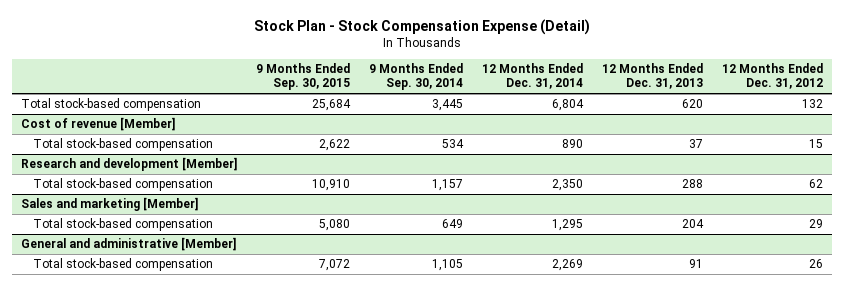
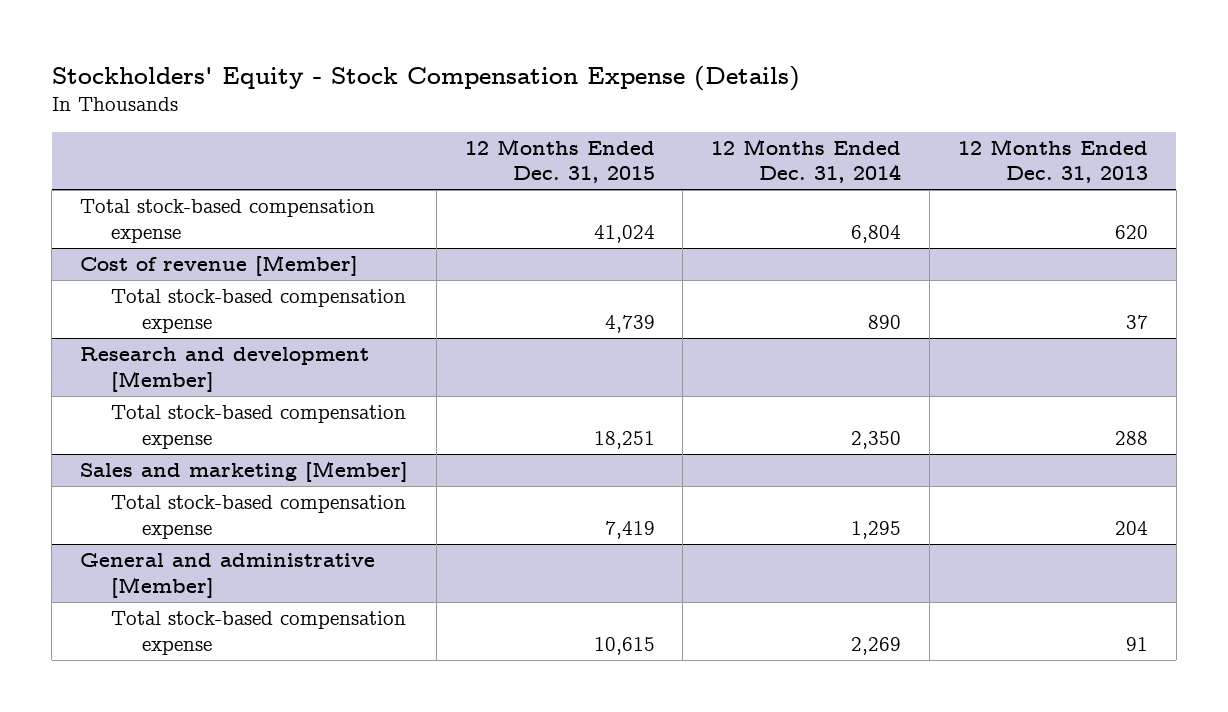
- Stock Plan - Stock Compensation Expense (Detail)
+ Stockholders' Equity - Stock Compensation Expense (Details)
- | 9 Months Ended Sep. 30, 2015 | 9 Months Ended Sep. 30, 2014 | 12 Months Ended Dec. 31, 2014 | 12 Months Ended Dec. 31, 2013 | 12 Months Ended Dec. 31, 2012
+ | 12 Months Ended Dec. 31, 2015 | 12 Months Ended Dec. 31, 2014 | 12 Months Ended Dec. 31, 2013
- Total stock-based compensation | 25,684 | 3,445 | 6,804 | 620 | 132
+ Total stock-based compensation expense | 41,024 | 6,804 | 620
@ Cost of revenue [Member]
- Total stock-based compensation | 2,622 | 534 | 890 | 37 | 15
+ Total stock-based compensation expense | 4,739 | 890 | 37
@ Research and development [Member]
- Total stock-based compensation | 10,910 | 1,157 | 2,350 | 288 | 62
+ Total stock-based compensation expense | 18,251 | 2,350 | 288
@ Sales and marketing [Member]
- Total stock-based compensation | 5,080 | 649 | 1,295 | 204 | 29
+ Total stock-based compensation expense | 7,419 | 1,295 | 204
@ General and administrative [Member]
- Total stock-based compensation | 7,072 | 1,105 | 2,269 | 91 | 26
+ Total stock-based compensation expense | 10,615 | 2,269 | 91

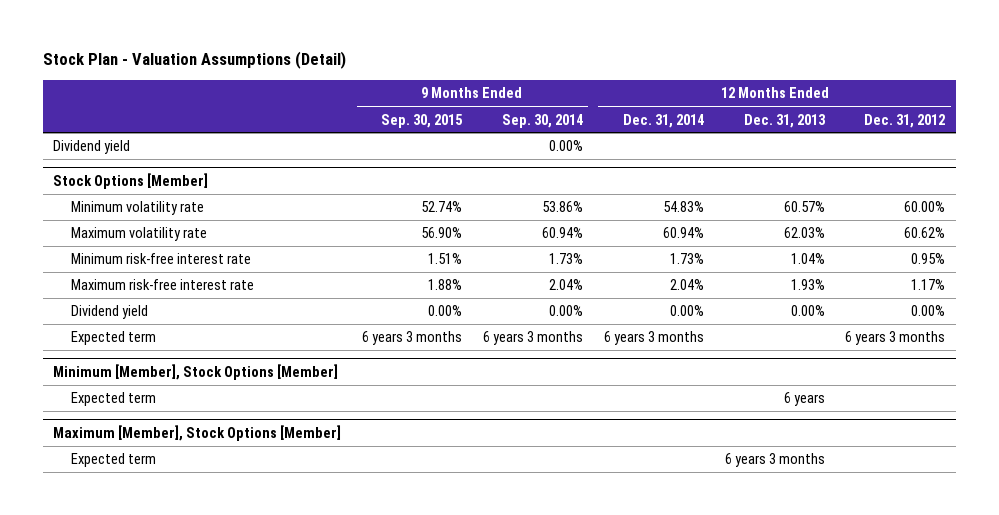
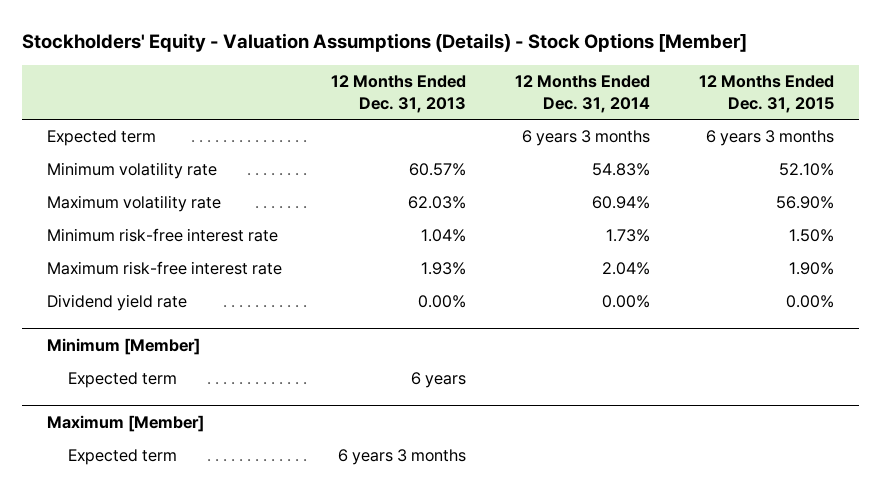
- Stock Plan - Valuation Assumptions (Detail)
+ Stockholders' Equity - Valuation Assumptions (Details) - Stock Options [Member]
- | 9 Months Ended Sep. 30, 2015 | 9 Months Ended Sep. 30, 2014 | 12 Months Ended Dec. 31, 2014 | 12 Months Ended Dec. 31, 2013 | 12 Months Ended Dec. 31, 2012
+ | 12 Months Ended Dec. 31, 2013 | 12 Months Ended Dec. 31, 2014 | 12 Months Ended Dec. 31, 2015
- Dividend yield | | 0.00% | | |
- Stock Options [Member]
+ Expected term | | 6 years 3 months | 6 years 3 months
- Dividend yield | 0.00% | 0.00% | 0.00% | 0.00% | 0.00%
- Expected term | 6 years 3 months | 6 years 3 months | 6 years 3 months | | 6 years 3 months
- Minimum [Member], Stock Options [Member]
+ Dividend yield rate | 0.00% | 0.00% | 0.00%
+ Minimum [Member]
- Maximum [Member], Stock Options [Member]
+ Maximum [Member]

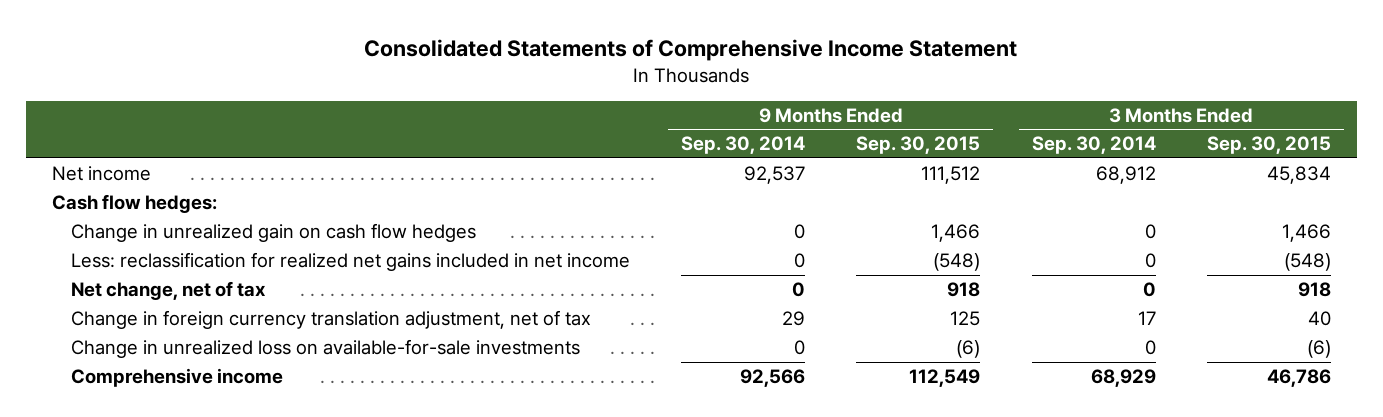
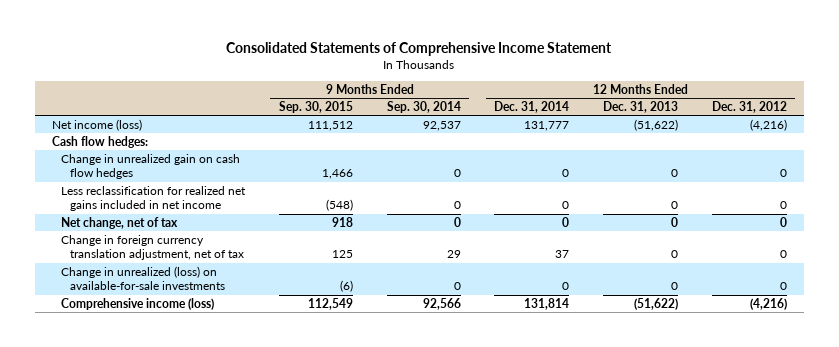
- | 9 Months Ended Sep. 30, 2014 | 9 Months Ended Sep. 30, 2015 | 3 Months Ended Sep. 30, 2014 | 3 Months Ended Sep. 30, 2015
+ | 9 Months Ended Sep. 30, 2015 | 9 Months Ended Sep. 30, 2014 | 12 Months Ended Dec. 31, 2014 | 12 Months Ended Dec. 31, 2013 | 12 Months Ended Dec. 31, 2012
- Net income | 92,537 | 111,512 | 68,912 | 45,834
+ Net income (loss) | 111,512 | 92,537 | 131,777 | (51,622) | (4,216)
- Less: reclassification for realized net gains included in net income | 0 | (548) | 0 | (548)
+ Less reclassification for realized net gains included in net income | (548) | 0 | 0 | 0 | 0
- Change in unrealized loss on available-for-sale investments | 0 | (6) | 0 | (6)
- Comprehensive income | 92,566 | 112,549 | 68,929 | 46,786
+ Change in unrealized (loss) on available-for-sale investments | (6) | 0 | 0 | 0 | 0
+ Comprehensive income (loss) | 112,549 | 92,566 | 131,814 | (51,622) | (4,216)

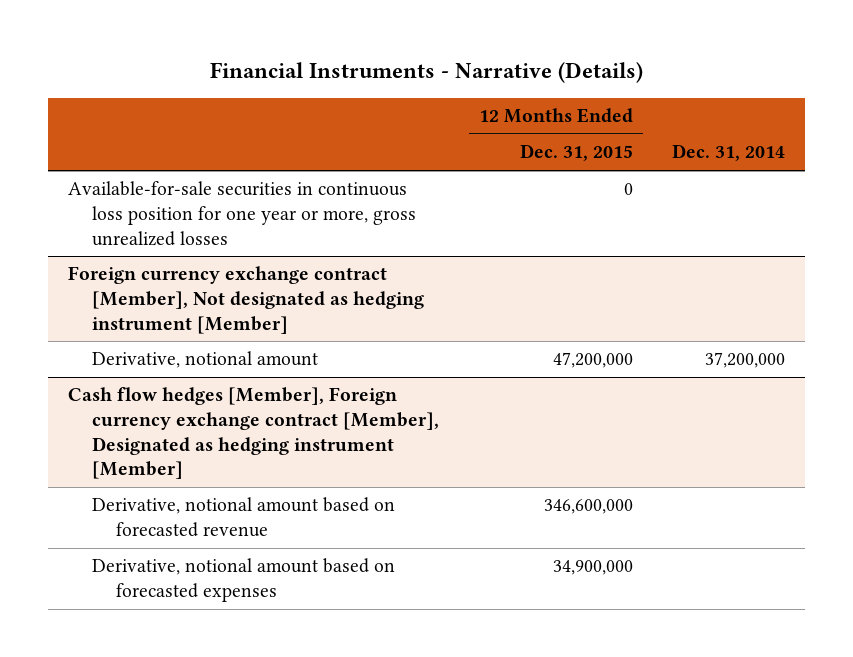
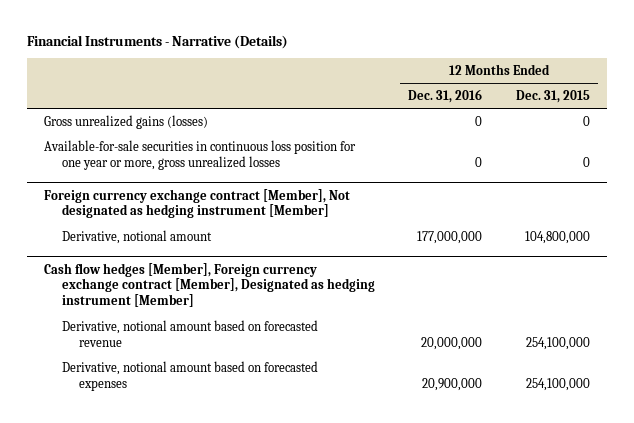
- | 12 Months Ended Dec. 31, 2015 | Dec. 31, 2014
+ | 12 Months Ended Dec. 31, 2016 | 12 Months Ended Dec. 31, 2015
+ Gross unrealized gains (losses) | 0 | 0
@ Foreign currency exchange contract [Member], Not designated as hedging instrument [Member]
- Derivative, notional amount | 47,200,000 | 37,200,000
+ Derivative, notional amount | 177,000,000 | 104,800,000
@ Cash flow hedges [Member], Foreign currency exchange contract [Member], Designated as hedging instrument [Member]
- Derivative, notional amount based on forecasted revenue | 346,600,000 |
- Derivative, notional amount based on forecasted expenses | 34,900,000 |
+ Derivative, notional amount based on forecasted revenue | 20,000,000 | 254,100,000
+ Derivative, notional amount based on forecasted expenses | 20,900,000 | 254,100,000

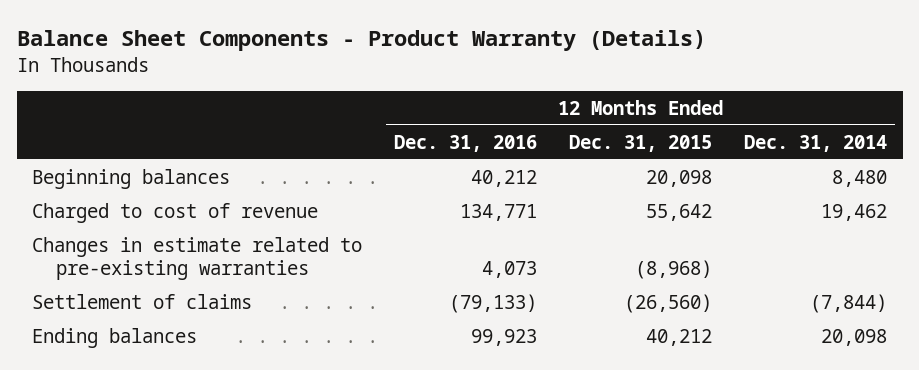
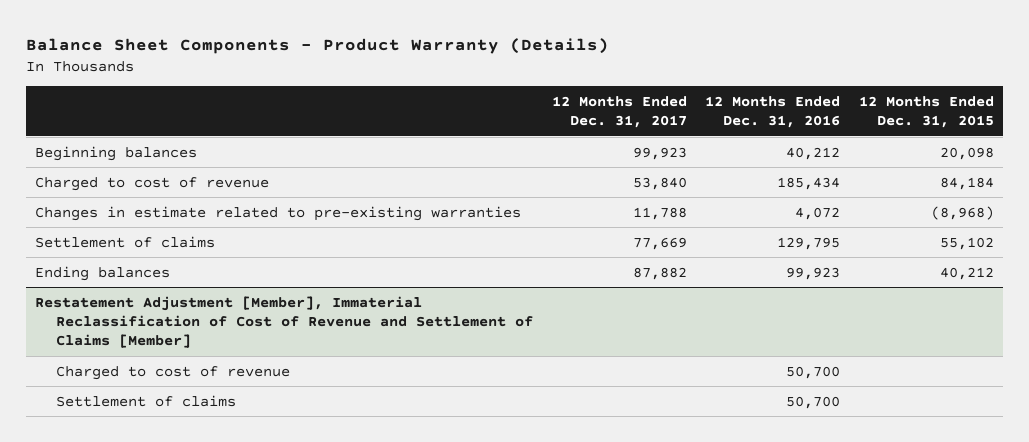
- | 12 Months Ended Dec. 31, 2016 | 12 Months Ended Dec. 31, 2015 | 12 Months Ended Dec. 31, 2014
+ | 12 Months Ended Dec. 31, 2017 | 12 Months Ended Dec. 31, 2016 | 12 Months Ended Dec. 31, 2015
- Charged to cost of revenue | 134,771 | 55,642 | 19,462
- Changes in estimate related to pre-existing warranties | 4,073 | (8,968) |
- Settlement of claims | (79,133) | (26,560) | (7,844)
+ Charged to cost of revenue | 53,840 | 185,434 | 84,184
+ Changes in estimate related to pre-existing warranties | 11,788 | 4,072 | (8,968)
+ Settlement of claims | 77,669 | 129,795 | 55,102
+ Restatement Adjustment [Member], Immaterial Reclassification of Cost of Revenue and Settlement of Claims [Member]
+ Charged to cost of revenue | | 50,700 |
+ Settlement of claims | | 50,700 |

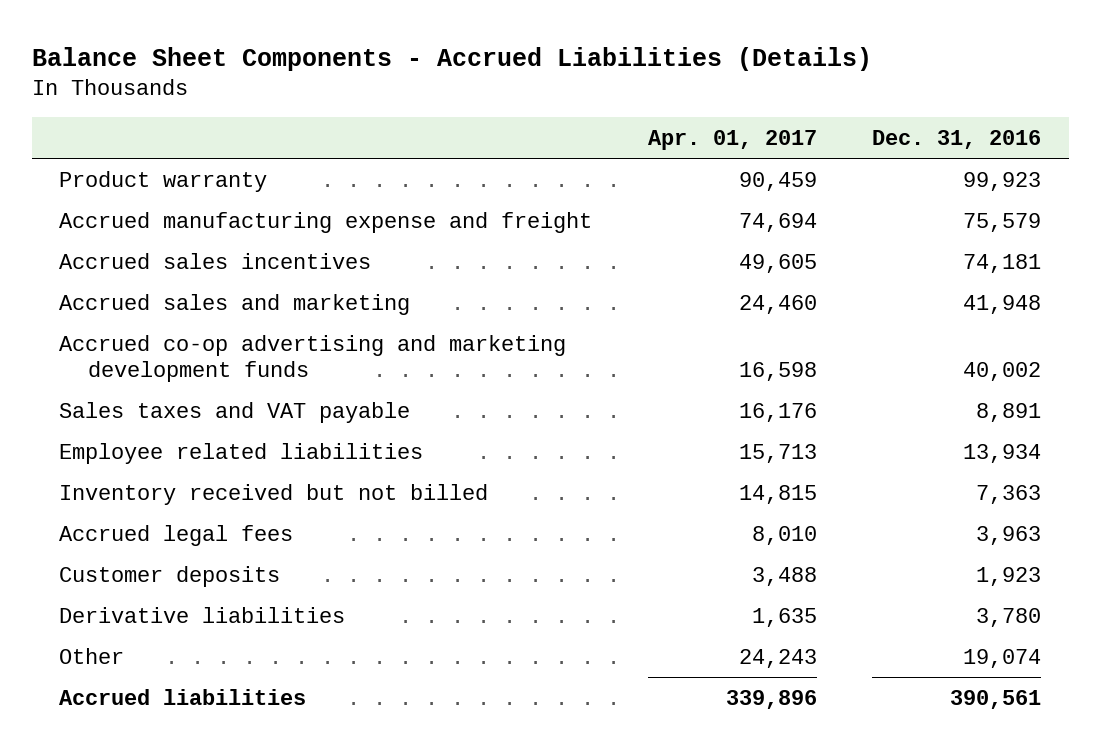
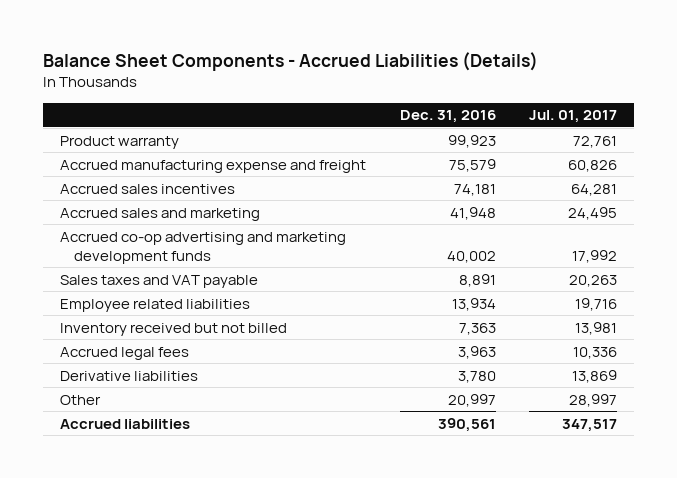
- | Apr. 01, 2017 | Dec. 31, 2016
+ | Dec. 31, 2016 | Jul. 01, 2017
- Customer deposits | 3,488 | 1,923
- Other | 24,243 | 19,074
+ Other | 20,997 | 28,997

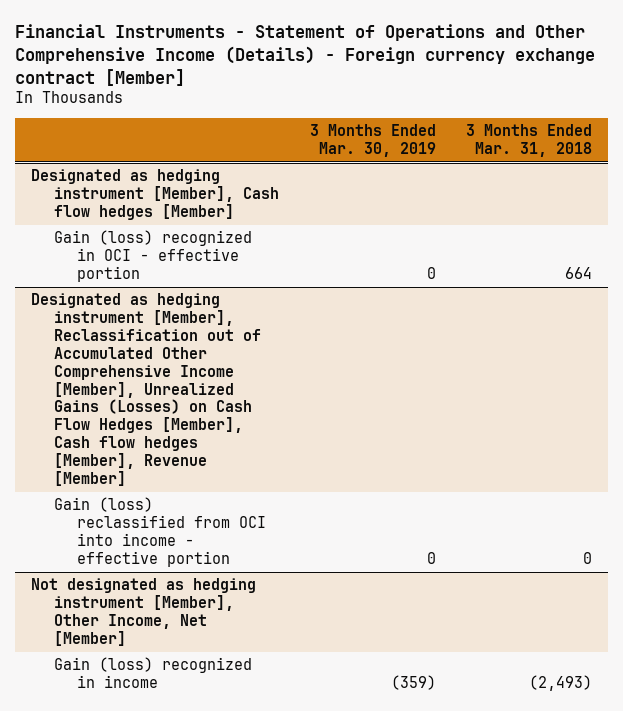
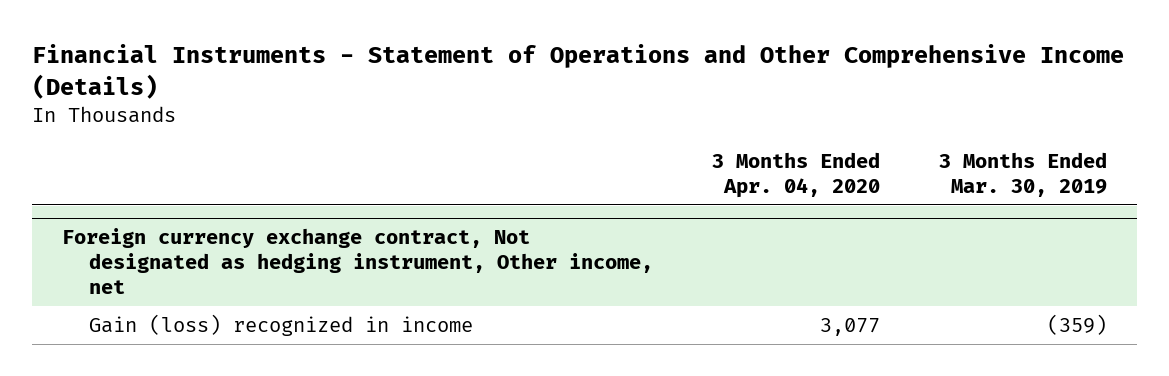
- Financial Instruments - Statement of Operations and Other Comprehensive Income (Details) - Foreign currency exchange contract [Member]
+ Financial Instruments - Statement of Operations and Other Comprehensive Income (Details)
- | 3 Months Ended Mar. 30, 2019 | 3 Months Ended Mar. 31, 2018
+ | 3 Months Ended Apr. 04, 2020 | 3 Months Ended Mar. 30, 2019
- Designated as hedging instrument [Member], Cash flow hedges [Member]
- Gain (loss) recognized in OCI - effective portion | 0 | 664
- Designated as hedging instrument [Member], Reclassification out of Accumulated Other Comprehensive Income [Member], Unrealized Gains (Losses) on Cash Flow Hedges [Member], Cash flow hedges [Member], Revenue [Member]
- Gain (loss) reclassified from OCI into income - effective portion | 0 | 0
- Not designated as hedging instrument [Member], Other Income, Net [Member]
+ Foreign currency exchange contract, Not designated as hedging instrument, Other income, net

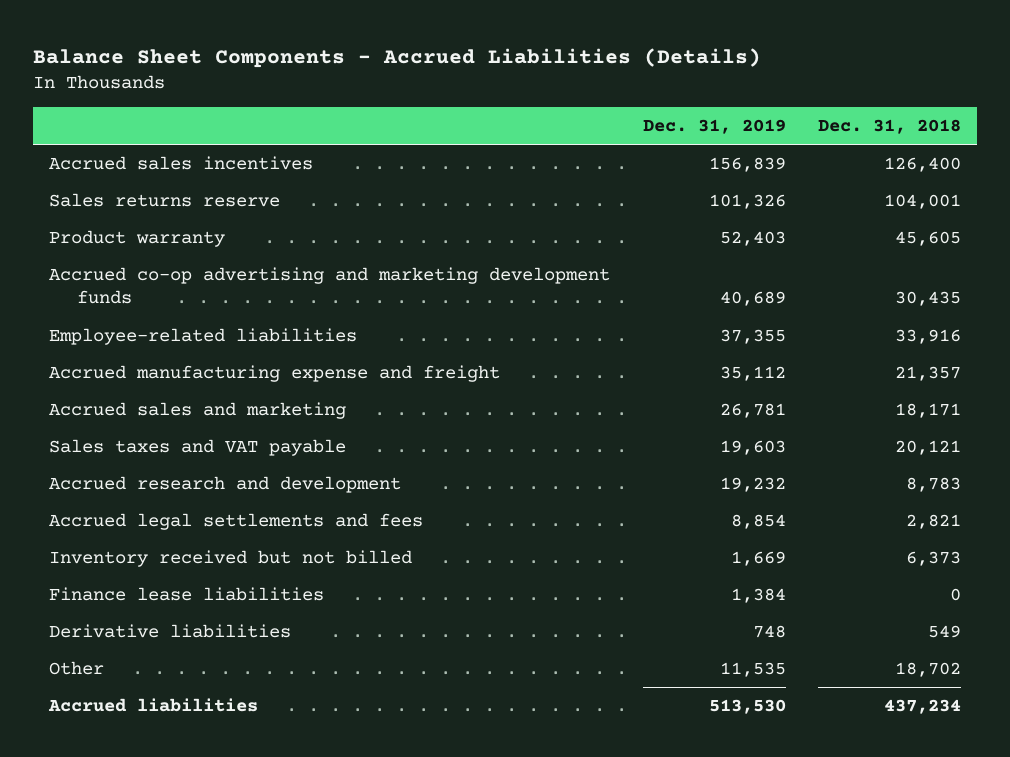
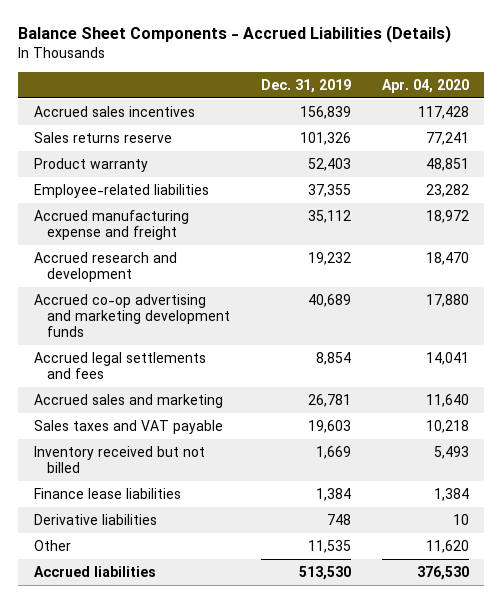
- | Dec. 31, 2019 | Dec. 31, 2018
+ | Dec. 31, 2019 | Apr. 04, 2020
moved down: Accrued co-op advertising and marketing development funds | 40,689 | 17,880
moved down: Accrued sales and marketing | 26,781 | 11,640
moved down: Sales taxes and VAT payable | 19,603 | 10,218

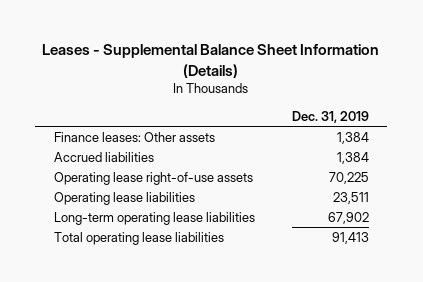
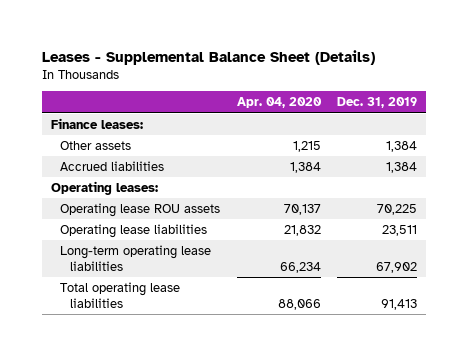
- Leases - Supplemental Balance Sheet Information (Details)
+ Leases - Supplemental Balance Sheet (Details)
- | Dec. 31, 2019
+ | Apr. 04, 2020 | Dec. 31, 2019
- Finance leases: Other assets | 1,384
+ Finance leases:
+ Other assets | 1,215 | 1,384
- Operating lease right-of-use assets | 70,225
+ Operating leases:
+ Operating lease ROU assets | 70,137 | 70,225

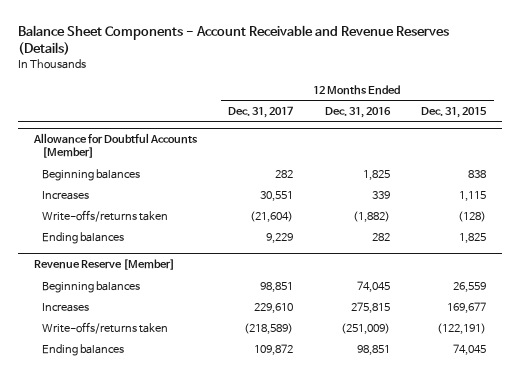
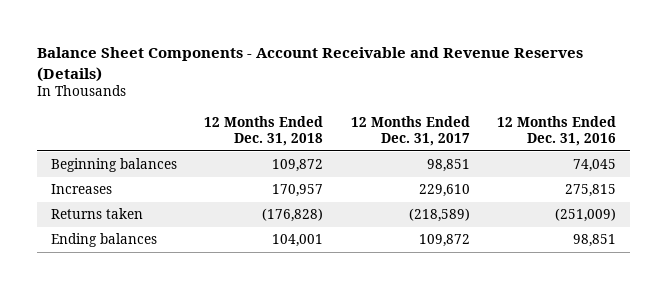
- | 12 Months Ended Dec. 31, 2017 | 12 Months Ended Dec. 31, 2016 | 12 Months Ended Dec. 31, 2015
+ | 12 Months Ended Dec. 31, 2018 | 12 Months Ended Dec. 31, 2017 | 12 Months Ended Dec. 31, 2016
- Allowance for Doubtful Accounts [Member]
- Beginning balances | 282 | 1,825 | 838
- Increases | 30,551 | 339 | 1,115
- Write-offs/returns taken | (21,604) | (1,882) | (128)
- Ending balances | 9,229 | 282 | 1,825
- Revenue Reserve [Member]
- Write-offs/returns taken | (218,589) | (251,009) | (122,191)
+ Returns taken | (176,828) | (218,589) | (251,009)

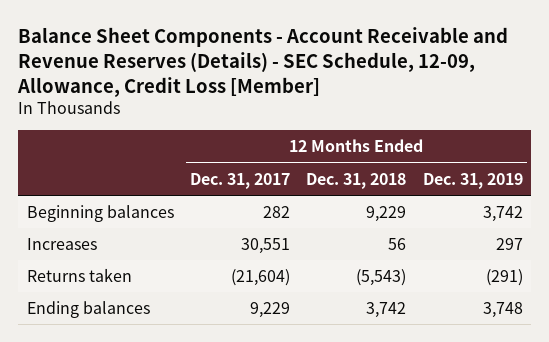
- Balance Sheet Components - Account Receivable and Revenue Reserves (Details)
+ Balance Sheet Components - Account Receivable and Revenue Reserves (Details) - SEC Schedule, 12-09, Allowance, Credit Loss [Member]
- | 12 Months Ended Dec. 31, 2018 | 12 Months Ended Dec. 31, 2017 | 12 Months Ended Dec. 31, 2016
+ | 12 Months Ended Dec. 31, 2017 | 12 Months Ended Dec. 31, 2018 | 12 Months Ended Dec. 31, 2019
- Beginning balances | 109,872 | 98,851 | 74,045
- Increases | 170,957 | 229,610 | 275,815
- Returns taken | (176,828) | (218,589) | (251,009)
- Ending balances | 104,001 | 109,872 | 98,851
+ Beginning balances | 282 | 9,229 | 3,742
+ Increases | 30,551 | 56 | 297
+ Returns taken | (21,604) | (5,543) | (291)
+ Ending balances | 9,229 | 3,742 | 3,748

